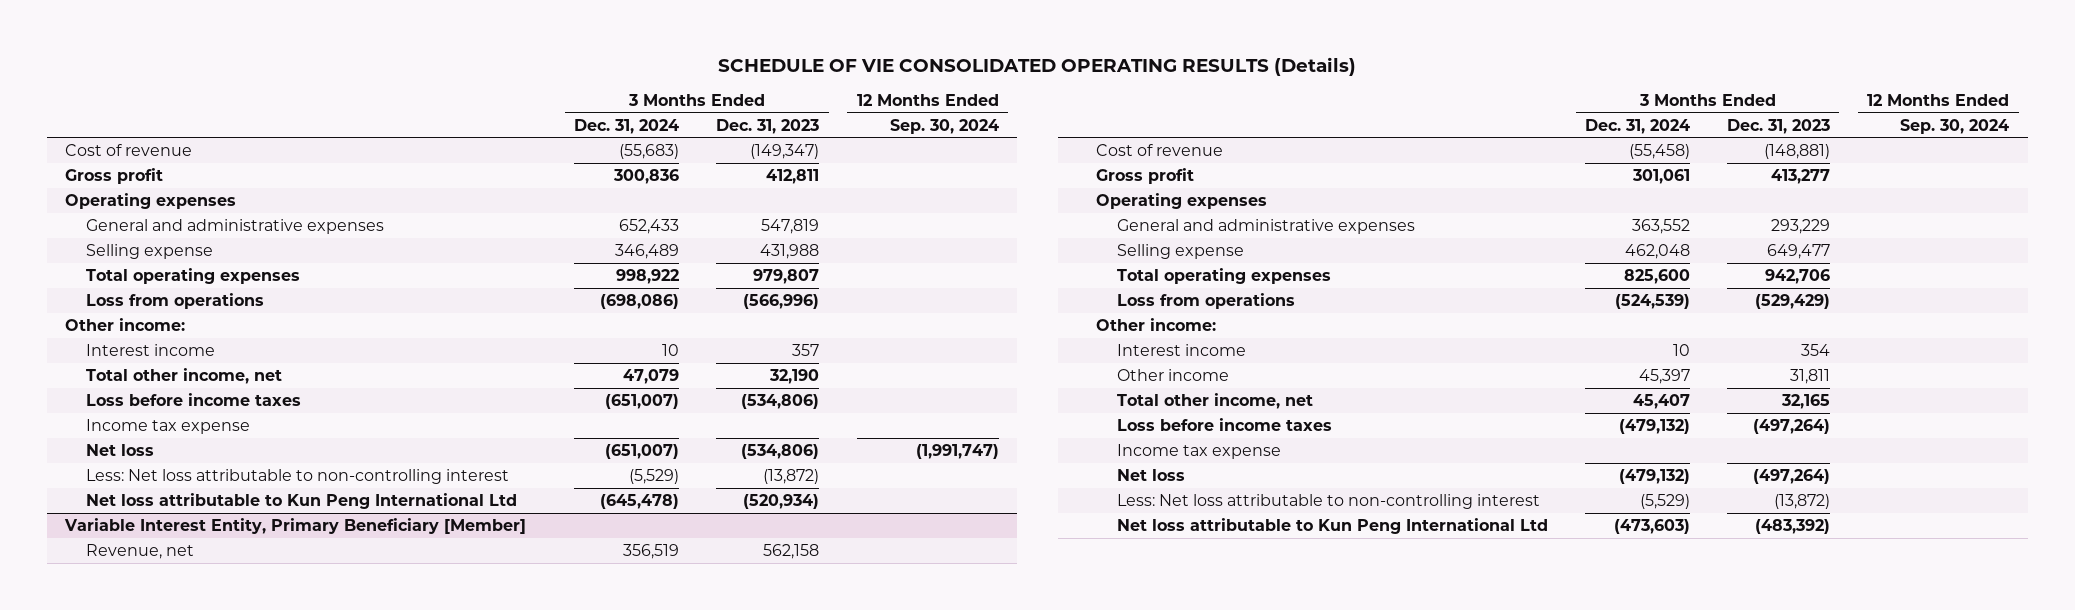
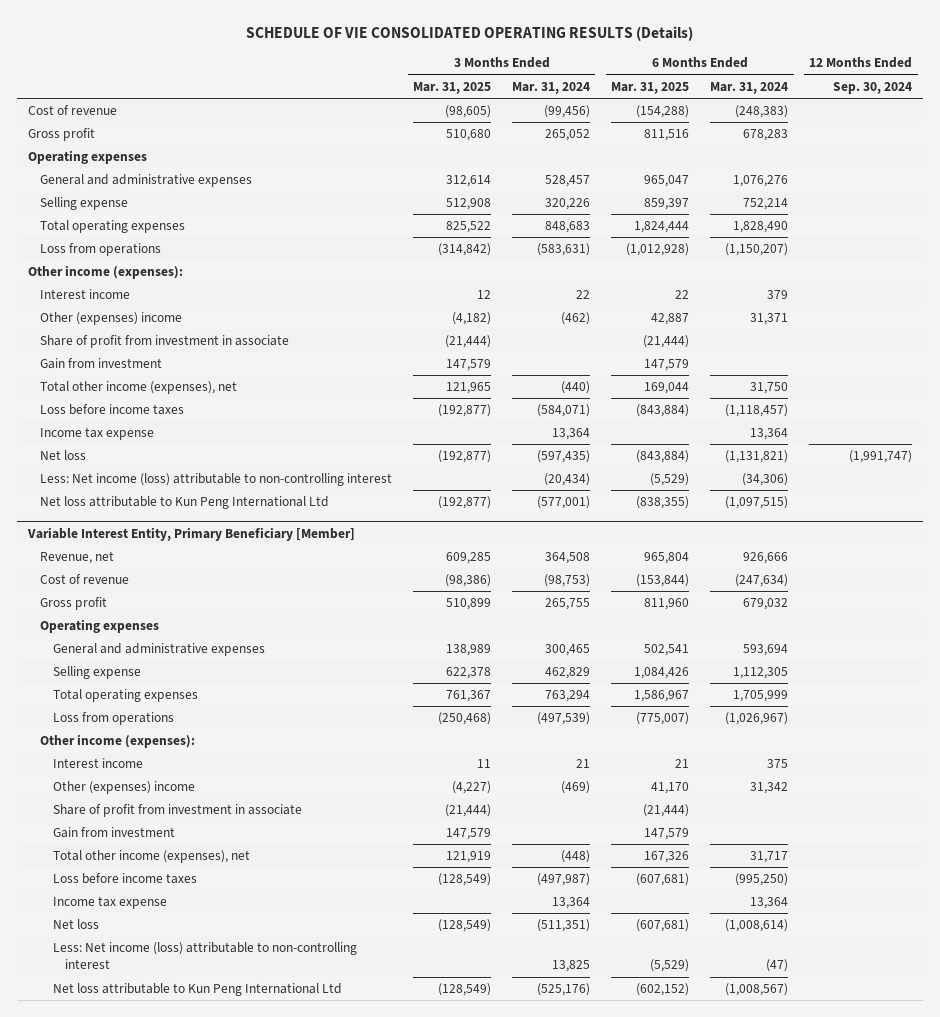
- | 3 Months Ended Dec. 31, 2024 | 3 Months Ended Dec. 31, 2023 | 12 Months Ended Sep. 30, 2024
+ | 3 Months Ended Mar. 31, 2025 | 3 Months Ended Mar. 31, 2024 | 6 Months Ended Mar. 31, 2025 | 6 Months Ended Mar. 31, 2024 | 12 Months Ended Sep. 30, 2024
- Other income:
+ Other income (expenses):
- Total other income, net | 47,079 | 32,190 |
+ Other (expenses) income | (4,182) | (462) | 42,887 | 31,371 |
+ Share of profit from investment in associate | (21,444) | | (21,444) | |
+ Gain from investment | 147,579 | | 147,579 | |
+ Total other income (expenses), net | 121,965 | (440) | 169,044 | 31,750 |
- Less: Net loss attributable to non-controlling interest | (5,529) | (13,872) |
+ Less: Net income (loss) attributable to non-controlling interest | | (20,434) | (5,529) | (34,306) |
@ Variable Interest Entity, Primary Beneficiary [Member]
- Other income:
+ Other income (expenses):
- Other income | 45,397 | 31,811 |
- Total other income, net | 45,407 | 32,165 |
+ Other (expenses) income | (4,227) | (469) | 41,170 | 31,342 |
+ Share of profit from investment in associate | (21,444) | | (21,444) | |
+ Gain from investment | 147,579 | | 147,579 | |
+ Total other income (expenses), net | 121,919 | (448) | 167,326 | 31,717 |
- Less: Net loss attributable to non-controlling interest | (5,529) | (13,872) |
+ Less: Net income (loss) attributable to non-controlling interest | | 13,825 | (5,529) | (47) |

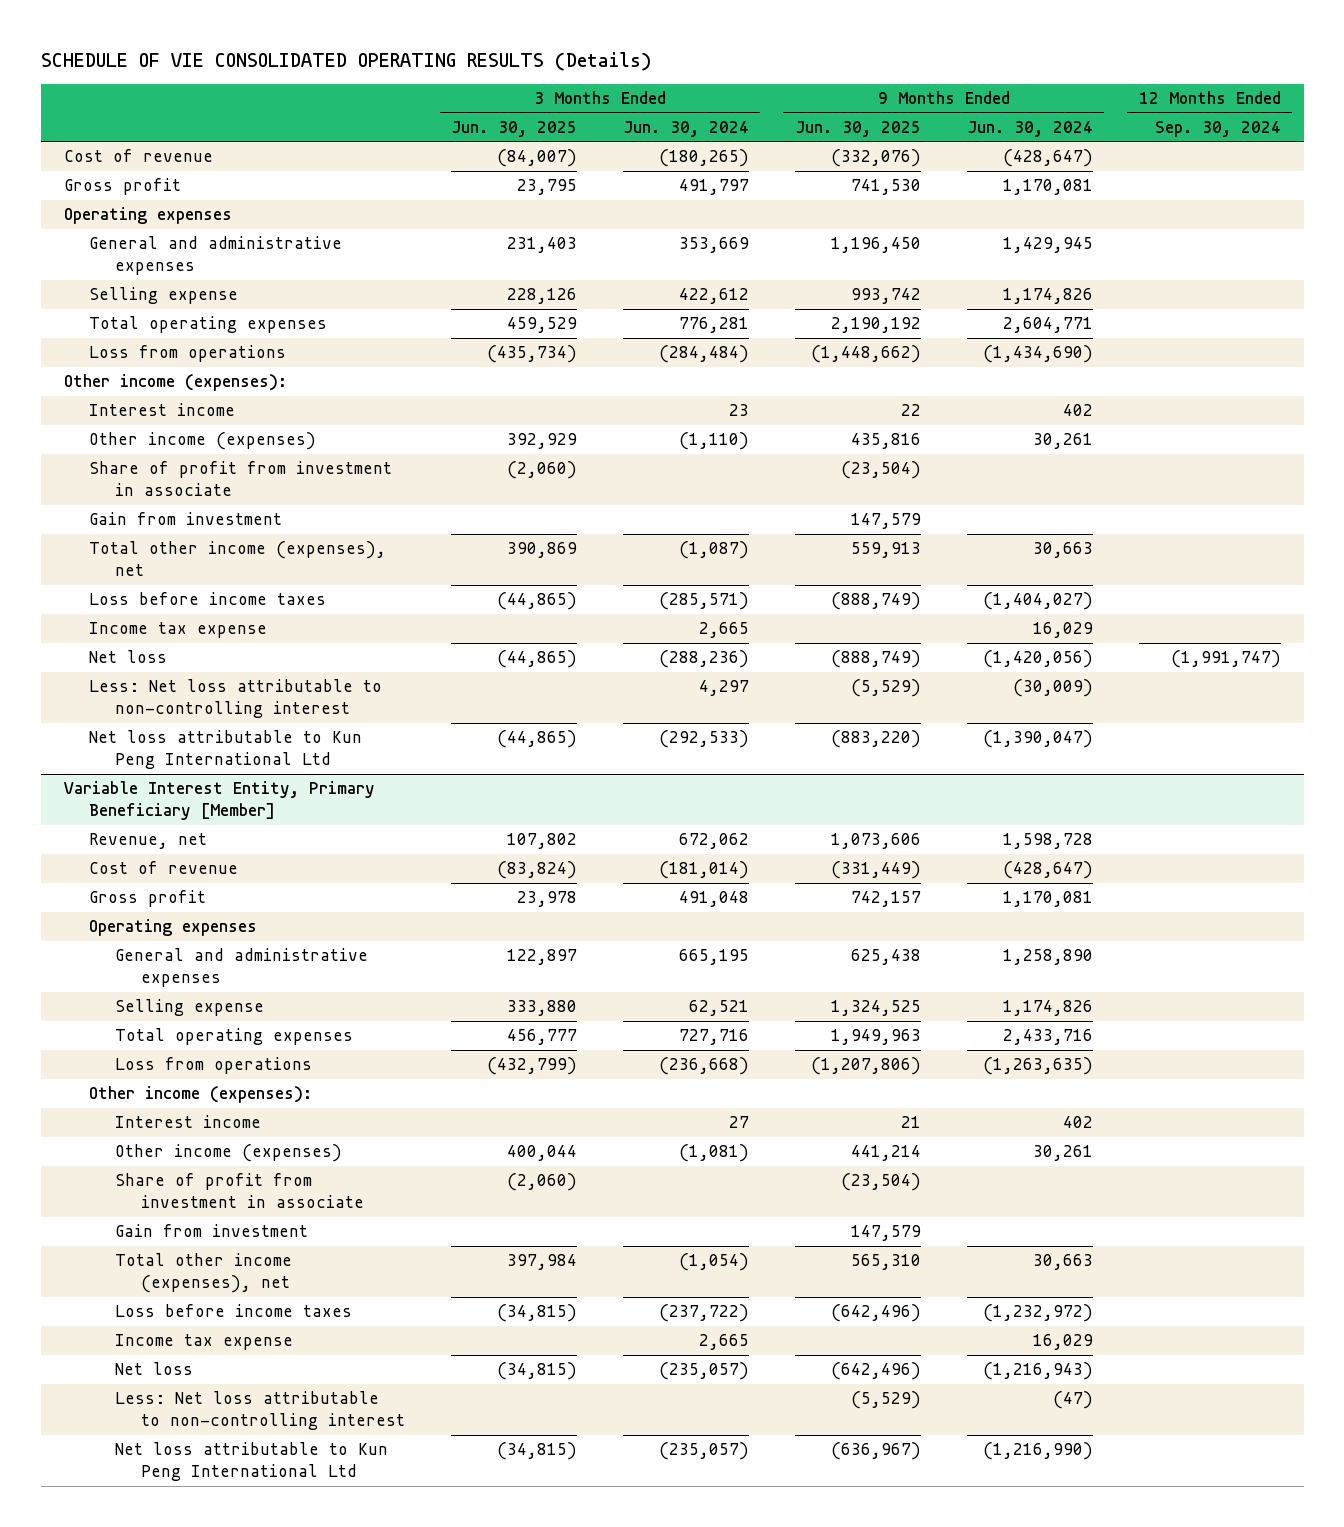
- | 3 Months Ended Mar. 31, 2025 | 3 Months Ended Mar. 31, 2024 | 6 Months Ended Mar. 31, 2025 | 6 Months Ended Mar. 31, 2024 | 12 Months Ended Sep. 30, 2024
+ | 3 Months Ended Jun. 30, 2025 | 3 Months Ended Jun. 30, 2024 | 9 Months Ended Jun. 30, 2025 | 9 Months Ended Jun. 30, 2024 | 12 Months Ended Sep. 30, 2024
- Other (expenses) income | (4,182) | (462) | 42,887 | 31,371 |
+ Other income (expenses) | 392,929 | (1,110) | 435,816 | 30,261 |
- Less: Net income (loss) attributable to non-controlling interest | | (20,434) | (5,529) | (34,306) |
+ Less: Net loss attributable to non-controlling interest | | 4,297 | (5,529) | (30,009) |
@ Variable Interest Entity, Primary Beneficiary [Member]
- Other (expenses) income | (4,227) | (469) | 41,170 | 31,342 |
+ Other income (expenses) | 400,044 | (1,081) | 441,214 | 30,261 |
- Less: Net income (loss) attributable to non-controlling interest | | 13,825 | (5,529) | (47) |
+ Less: Net loss attributable to non-controlling interest | | | (5,529) | (47) |

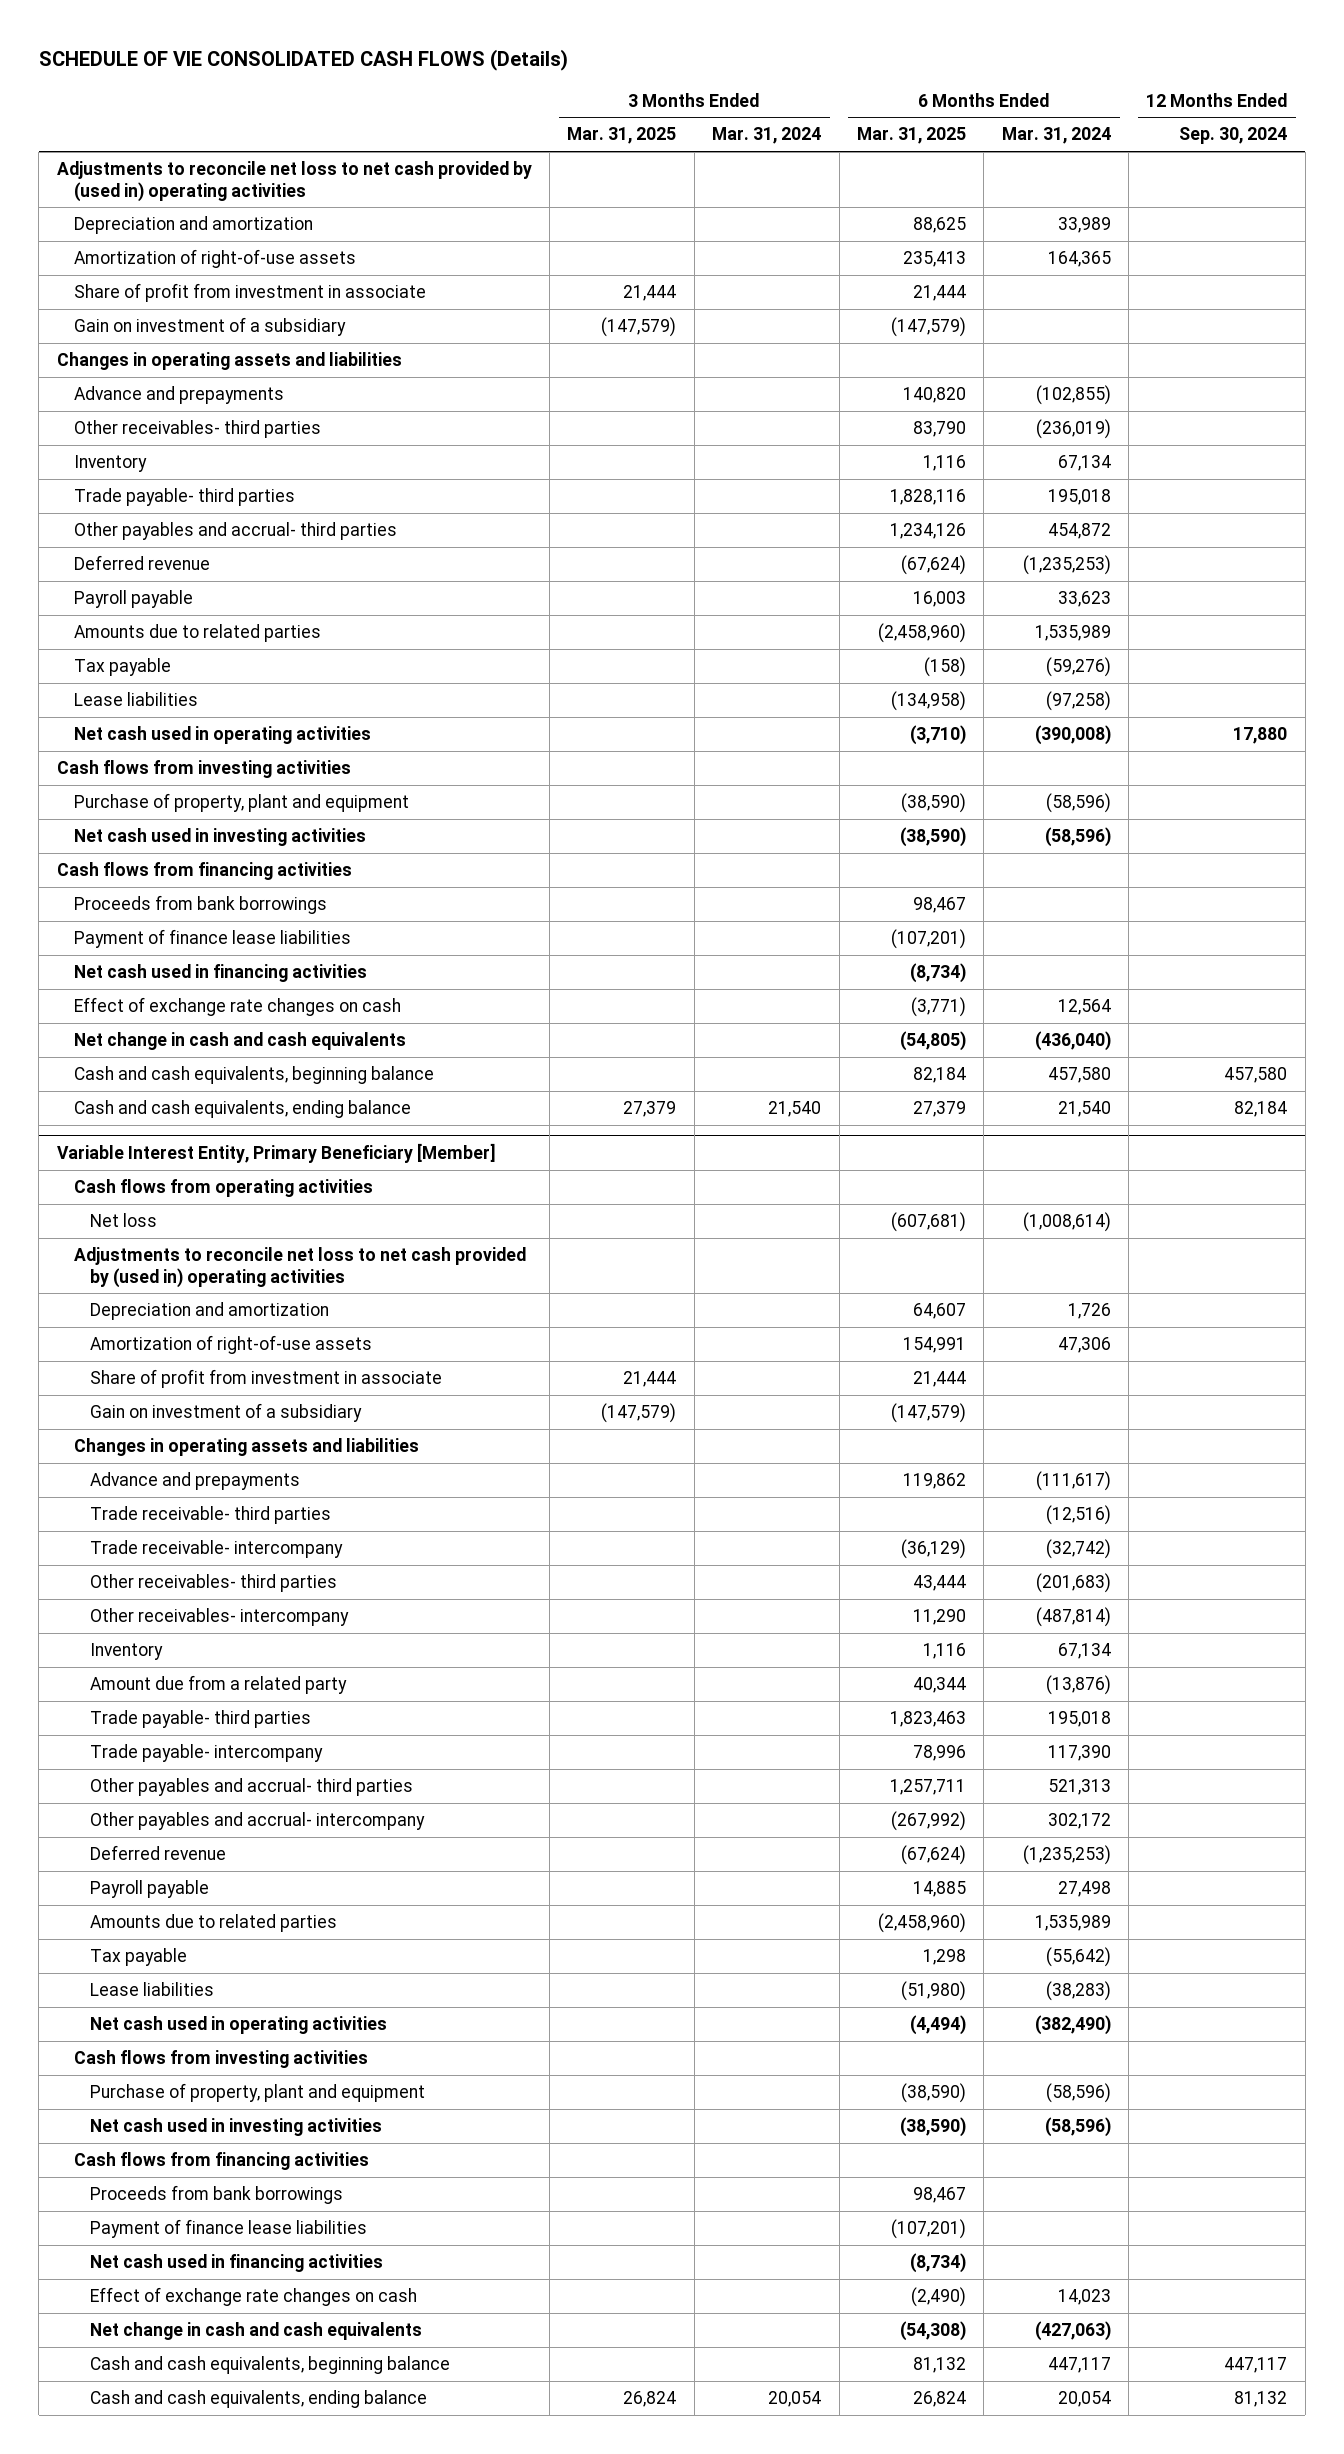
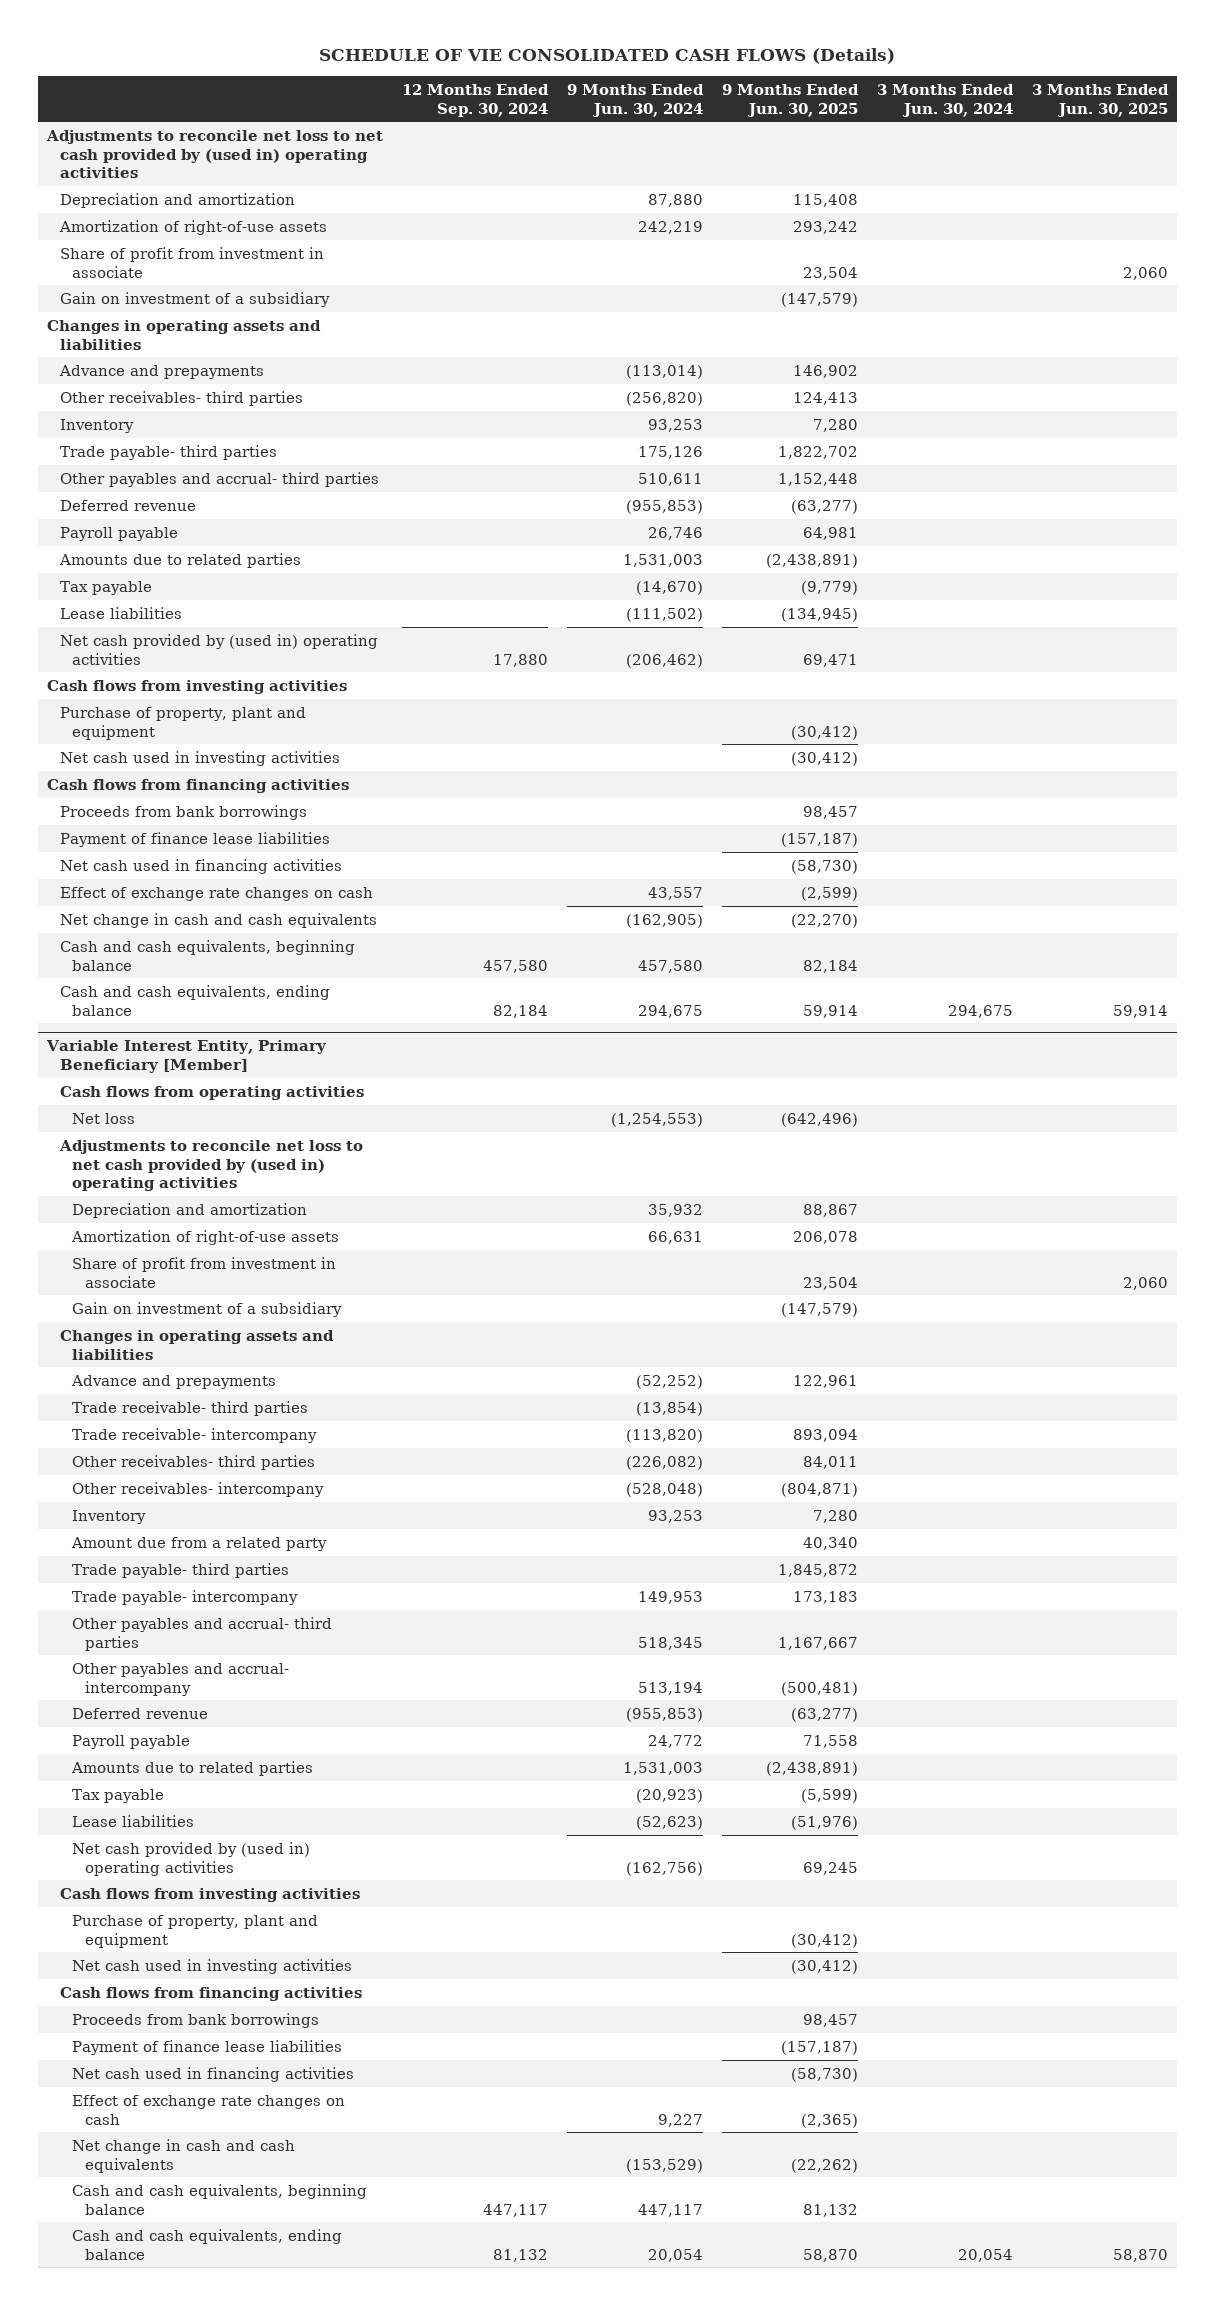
- | 3 Months Ended Mar. 31, 2025 | 3 Months Ended Mar. 31, 2024 | 6 Months Ended Mar. 31, 2025 | 6 Months Ended Mar. 31, 2024 | 12 Months Ended Sep. 30, 2024
+ | 12 Months Ended Sep. 30, 2024 | 9 Months Ended Jun. 30, 2024 | 9 Months Ended Jun. 30, 2025 | 3 Months Ended Jun. 30, 2024 | 3 Months Ended Jun. 30, 2025
- Net cash used in operating activities | | | (3,710) | (390,008) | 17,880
+ Net cash provided by (used in) operating activities | 17,880 | (206,462) | 69,471 | |
@ Variable Interest Entity, Primary Beneficiary [Member]
- Net cash used in operating activities | | | (4,494) | (382,490) |
+ Net cash provided by (used in) operating activities | | (162,756) | 69,245 | |

